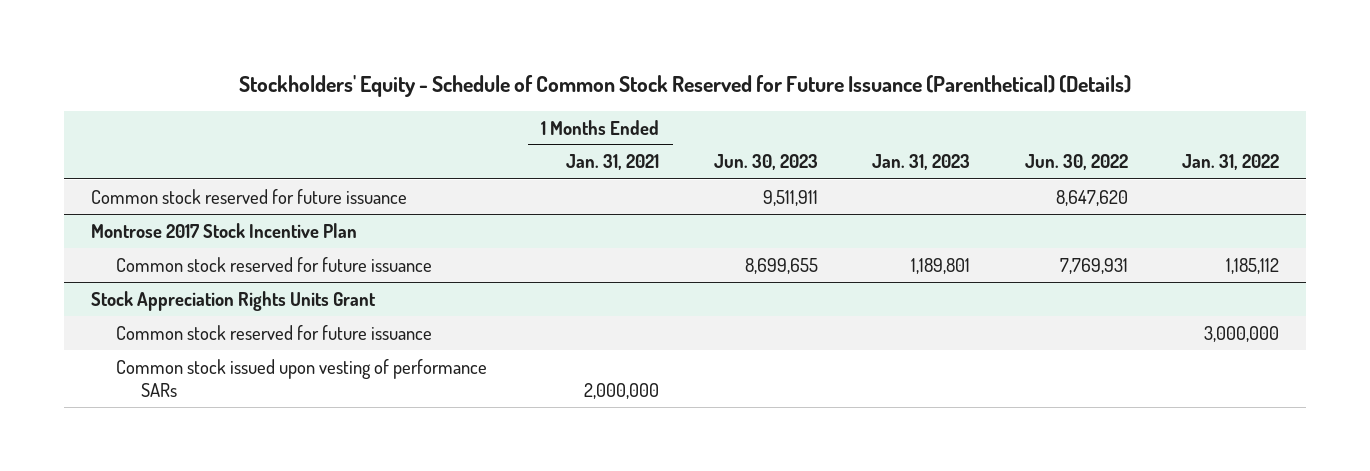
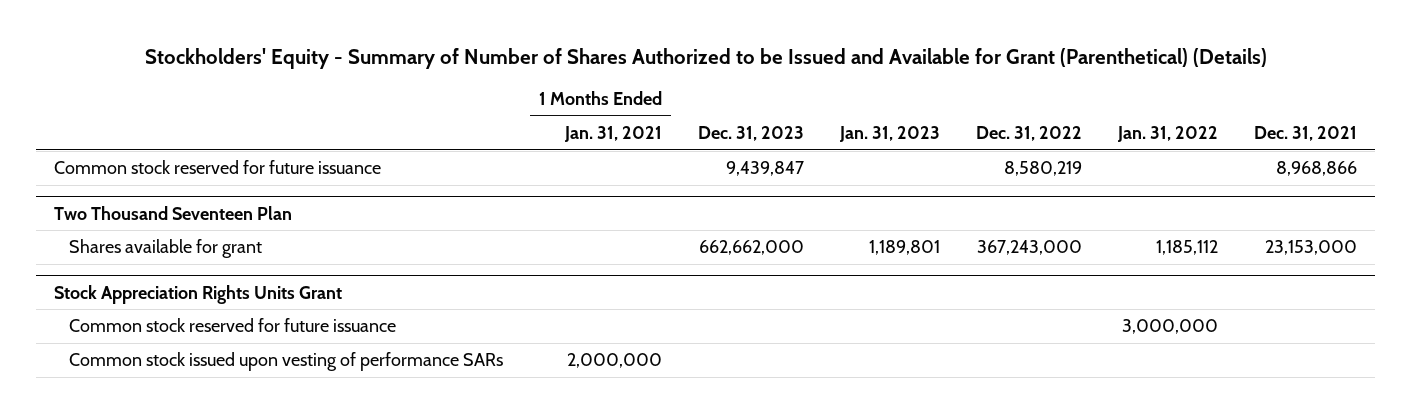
- Stockholders' Equity - Schedule of Common Stock Reserved for Future Issuance (Parenthetical) (Details)
+ Stockholders' Equity - Summary of Number of Shares Authorized to be Issued and Available for Grant (Parenthetical) (Details)
- | 1 Months Ended Jan. 31, 2021 | Jun. 30, 2023 | Jan. 31, 2023 | Jun. 30, 2022 | Jan. 31, 2022
+ | 1 Months Ended Jan. 31, 2021 | Dec. 31, 2023 | Jan. 31, 2023 | Dec. 31, 2022 | Jan. 31, 2022 | Dec. 31, 2021
- Montrose 2017 Stock Incentive Plan
- Common stock reserved for future issuance | | 8,699,655 | 1,189,801 | 7,769,931 | 1,185,112
+ Two Thousand Seventeen Plan
+ Shares available for grant | | 662,662,000 | 1,189,801 | 367,243,000 | 1,185,112 | 23,153,000

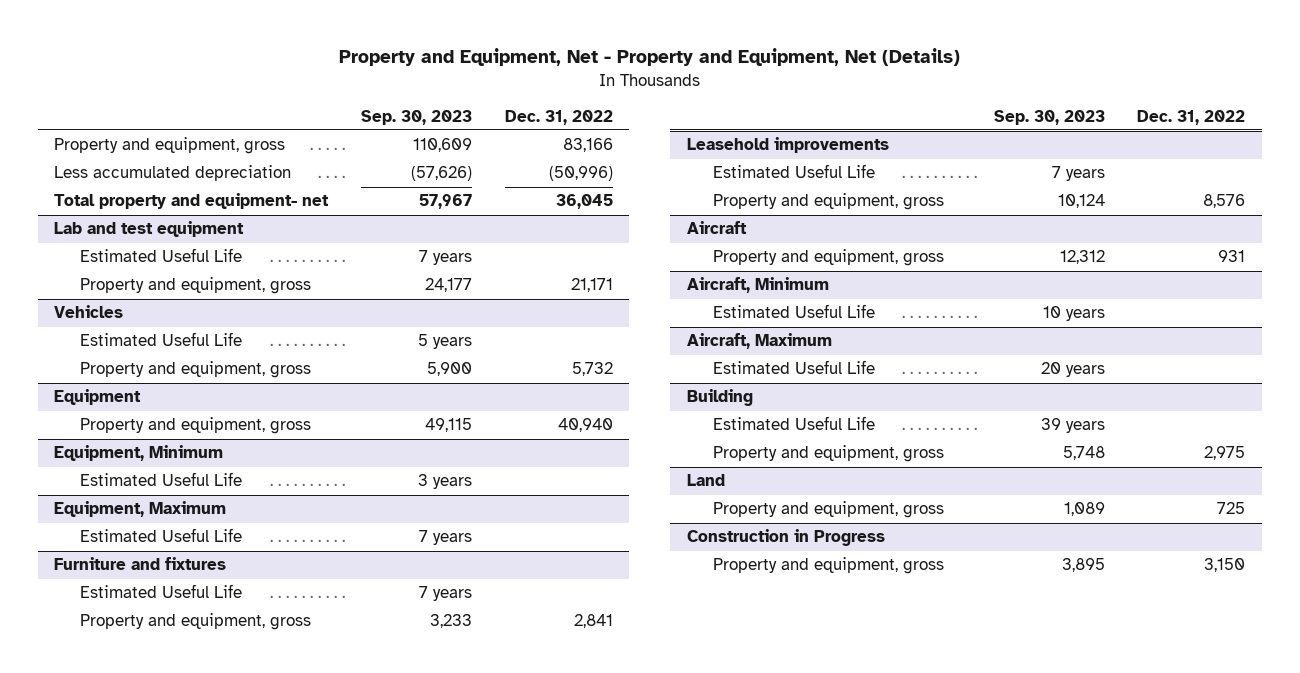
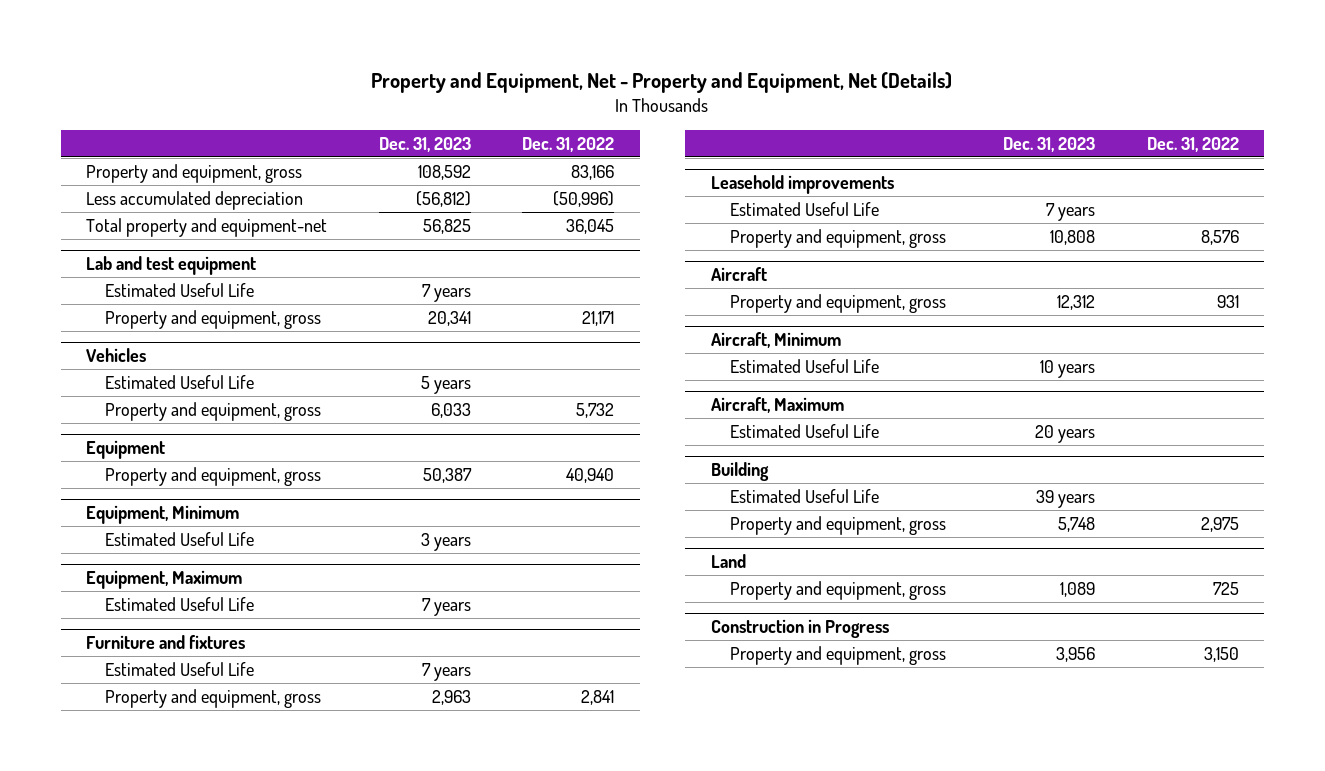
- | Sep. 30, 2023 | Dec. 31, 2022
+ | Dec. 31, 2023 | Dec. 31, 2022
- Total property and equipment- net | 57,967 | 36,045
+ Total property and equipment-net | 56,825 | 36,045

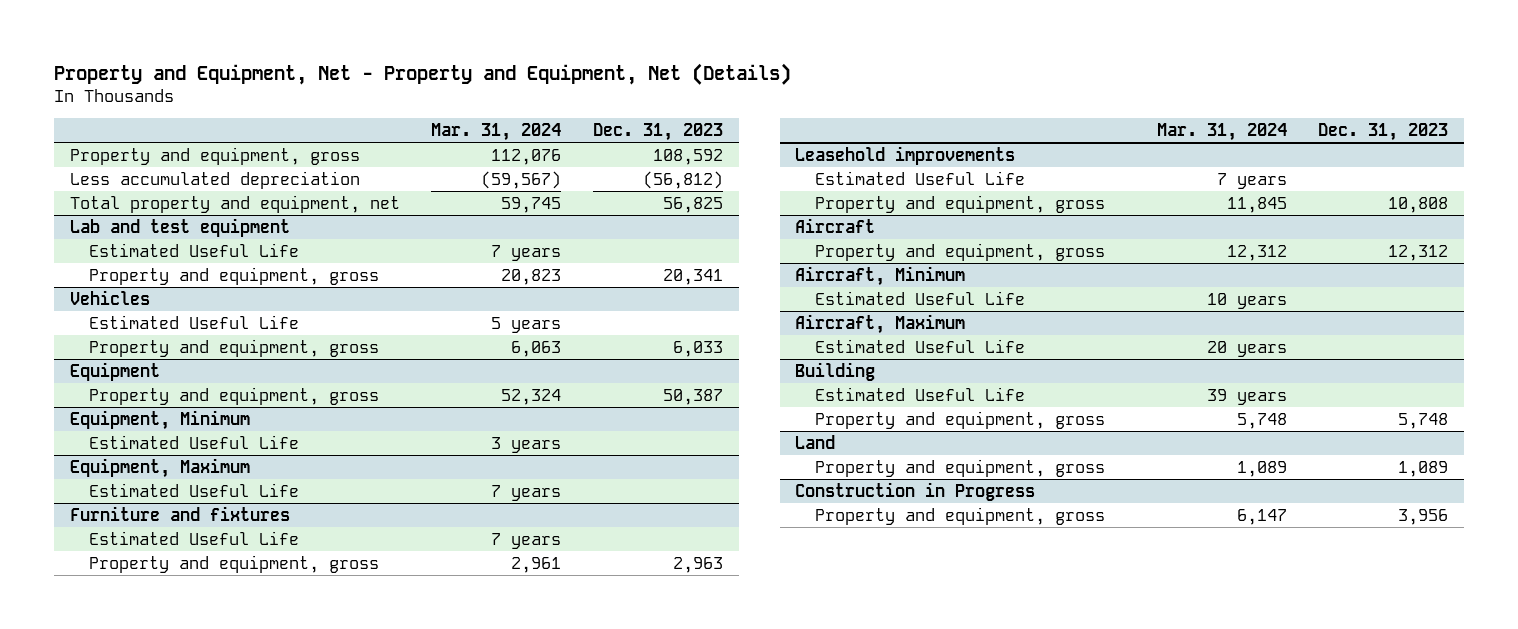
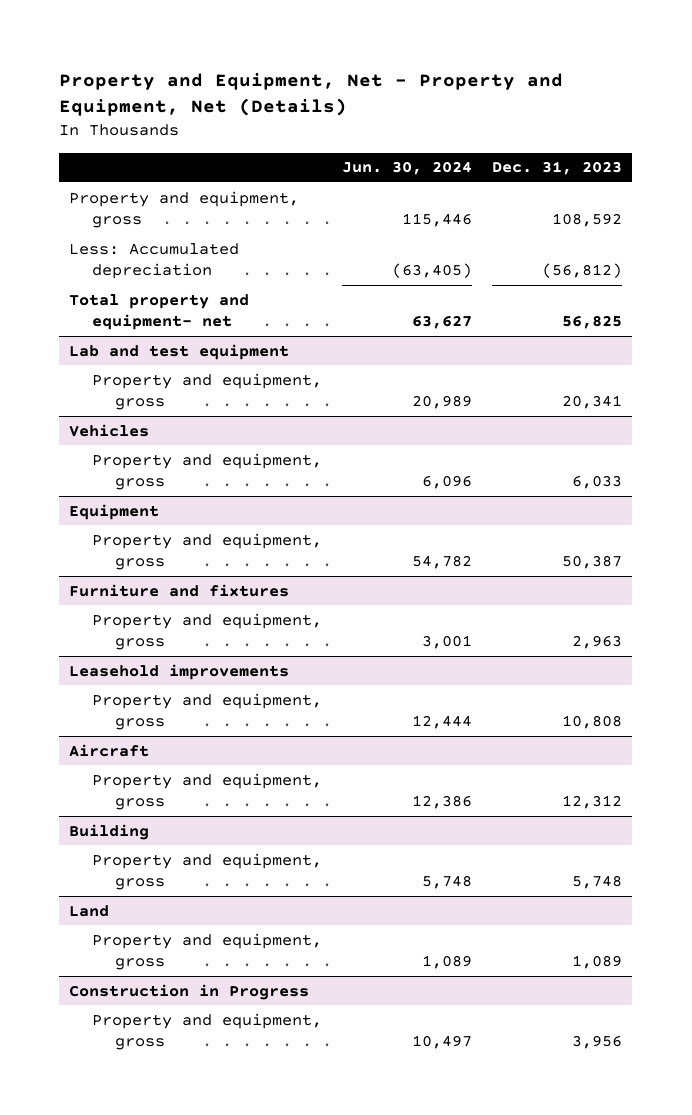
- | Mar. 31, 2024 | Dec. 31, 2023
+ | Jun. 30, 2024 | Dec. 31, 2023
- Less accumulated depreciation | (59,567) | (56,812)
- Total property and equipment, net | 59,745 | 56,825
+ Less: Accumulated depreciation | (63,405) | (56,812)
+ Total property and equipment- net | 63,627 | 56,825
@ Lab and test equipment
- Estimated Useful Life | 7 years |
@ Vehicles
- Estimated Useful Life | 5 years |
- Equipment, Minimum
- Estimated Useful Life | 3 years |
- Equipment, Maximum
- Estimated Useful Life | 7 years |
@ Furniture and fixtures
- Estimated Useful Life | 7 years |
@ Leasehold improvements
- Estimated Useful Life | 7 years |
- Aircraft, Minimum
- Estimated Useful Life | 10 years |
- Aircraft, Maximum
- Estimated Useful Life | 20 years |
@ Building
- Estimated Useful Life | 39 years |

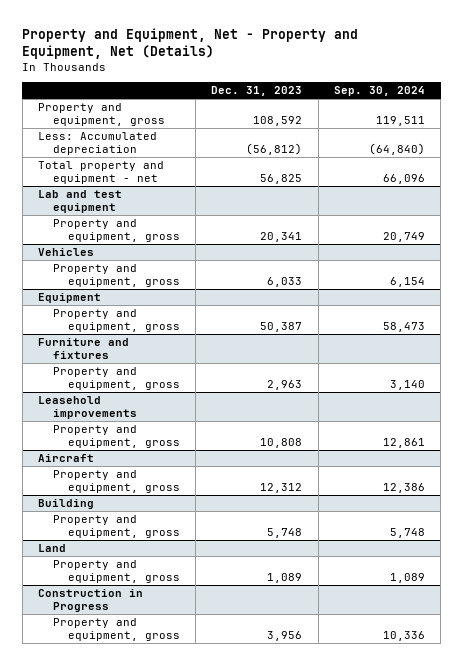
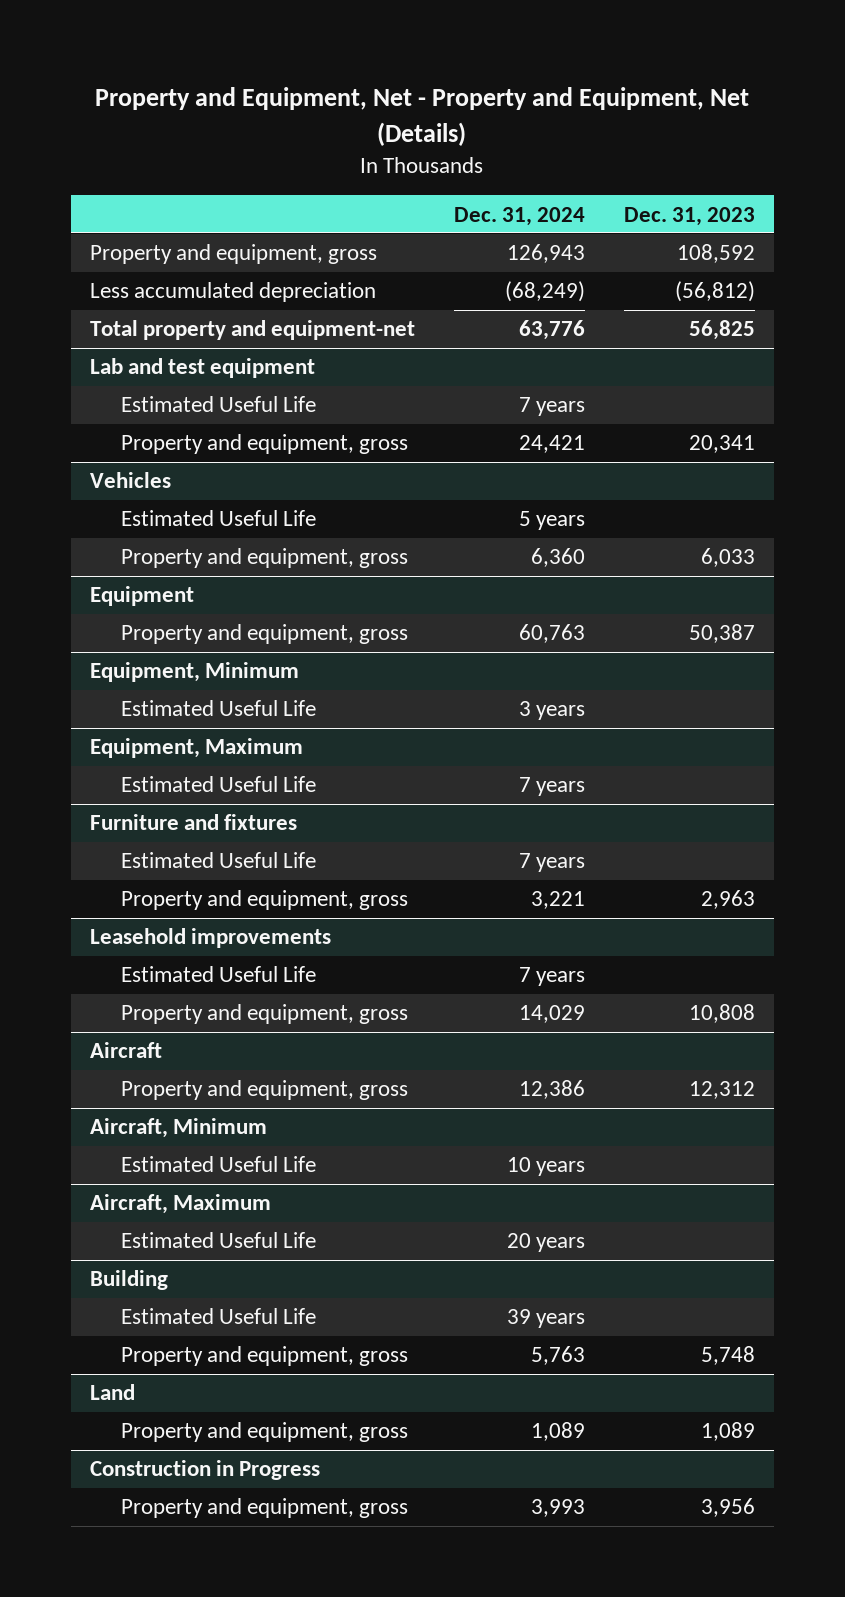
- | Dec. 31, 2023 | Sep. 30, 2024
+ | Dec. 31, 2024 | Dec. 31, 2023
- Less: Accumulated depreciation | (56,812) | (64,840)
- Total property and equipment - net | 56,825 | 66,096
+ Less accumulated depreciation | (68,249) | (56,812)
+ Total property and equipment-net | 63,776 | 56,825
@ Lab and test equipment
+ Estimated Useful Life | 7 years |
@ Vehicles
+ Estimated Useful Life | 5 years |
+ Equipment, Minimum
+ Estimated Useful Life | 3 years |
+ Equipment, Maximum
+ Estimated Useful Life | 7 years |
@ Furniture and fixtures
+ Estimated Useful Life | 7 years |
@ Leasehold improvements
+ Estimated Useful Life | 7 years |
+ Aircraft, Minimum
+ Estimated Useful Life | 10 years |
+ Aircraft, Maximum
+ Estimated Useful Life | 20 years |
@ Building
+ Estimated Useful Life | 39 years |

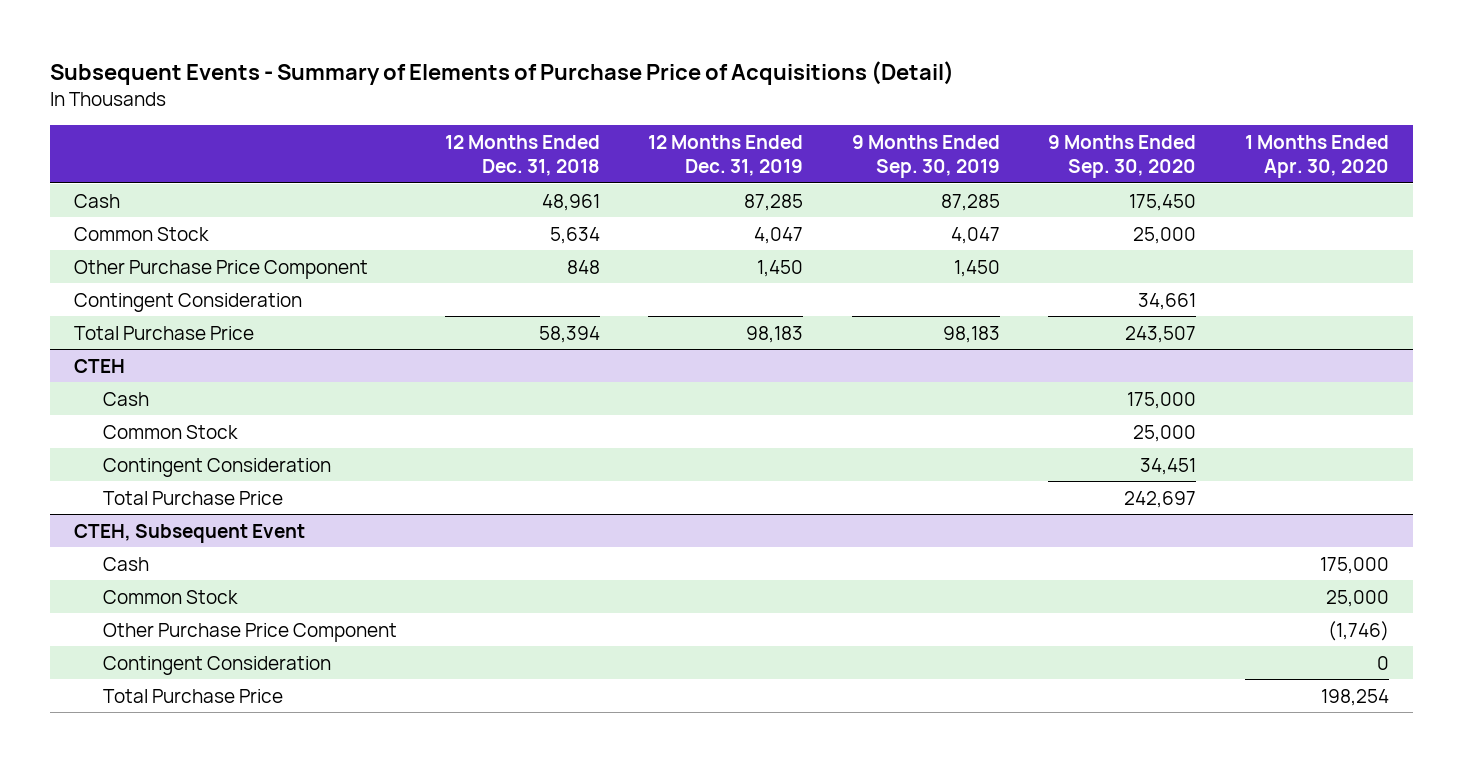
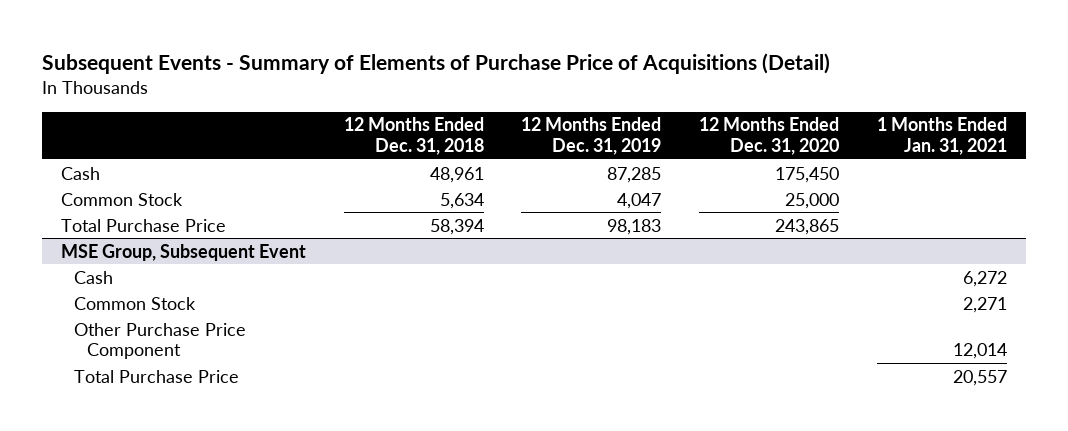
- | 12 Months Ended Dec. 31, 2018 | 12 Months Ended Dec. 31, 2019 | 9 Months Ended Sep. 30, 2019 | 9 Months Ended Sep. 30, 2020 | 1 Months Ended Apr. 30, 2020
+ | 12 Months Ended Dec. 31, 2018 | 12 Months Ended Dec. 31, 2019 | 12 Months Ended Dec. 31, 2020 | 1 Months Ended Jan. 31, 2021
- Other Purchase Price Component | 848 | 1,450 | 1,450 | |
- Contingent Consideration | | | | 34,661 |
- CTEH
- Cash | | | | 175,000 |
- Common Stock | | | | 25,000 |
- Contingent Consideration | | | | 34,451 |
- Total Purchase Price | | | | 242,697 |
- CTEH, Subsequent Event
- Cash | | | | | 175,000
- Common Stock | | | | | 25,000
- Other Purchase Price Component | | | | | (1,746)
- Contingent Consideration | | | | | 0
- Total Purchase Price | | | | | 198,254
+ MSE Group, Subsequent Event
+ Cash | | | | 6,272
+ Common Stock | | | | 2,271
+ Other Purchase Price Component | | | | 12,014
+ Total Purchase Price | | | | 20,557

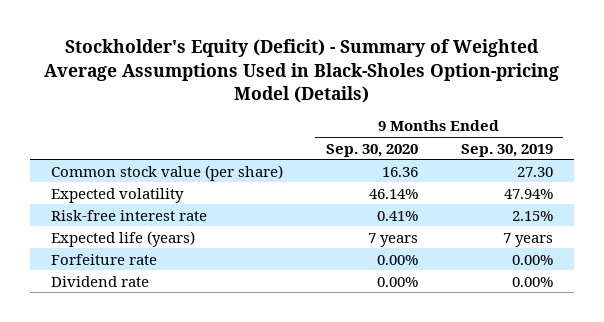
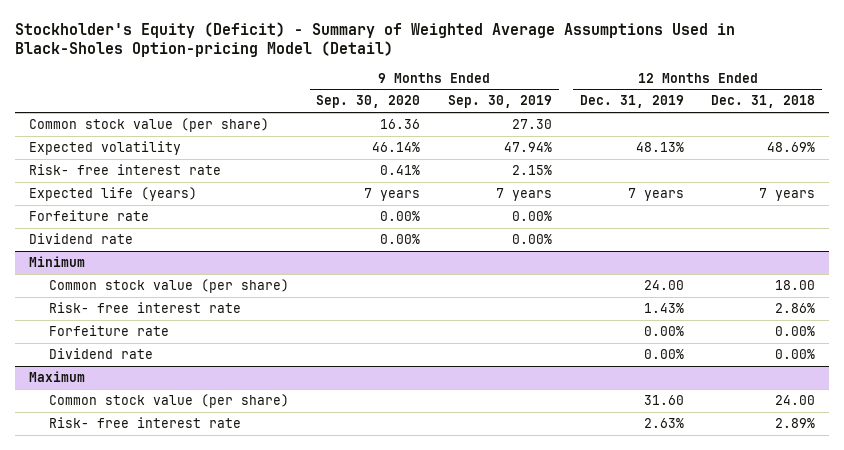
- Stockholder's Equity (Deficit) - Summary of Weighted Average Assumptions Used in Black-Sholes Option-pricing Model (Details)
+ Stockholder's Equity (Deficit) - Summary of Weighted Average Assumptions Used in Black-Sholes Option-pricing Model (Detail)
- | 9 Months Ended Sep. 30, 2020 | 9 Months Ended Sep. 30, 2019
+ | 9 Months Ended Sep. 30, 2020 | 9 Months Ended Sep. 30, 2019 | 12 Months Ended Dec. 31, 2019 | 12 Months Ended Dec. 31, 2018
- Risk-free interest rate | 0.41% | 2.15%
+ Risk- free interest rate | 0.41% | 2.15% | |
+ Minimum
+ Common stock value (per share) | | | 24.00 | 18.00
+ Risk- free interest rate | | | 1.43% | 2.86%
+ Forfeiture rate | | | 0.00% | 0.00%
+ Dividend rate | | | 0.00% | 0.00%
+ Maximum
+ Common stock value (per share) | | | 31.60 | 24.00
+ Risk- free interest rate | | | 2.63% | 2.89%

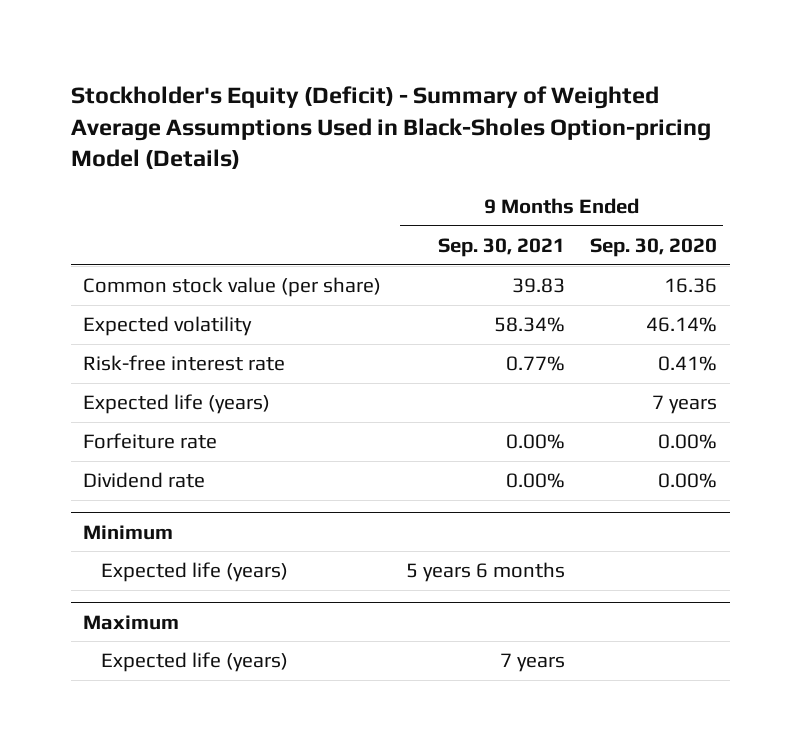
- Stockholder's Equity (Deficit) - Summary of Weighted Average Assumptions Used in Black-Sholes Option-pricing Model (Detail)
+ Stockholder's Equity (Deficit) - Summary of Weighted Average Assumptions Used in Black-Sholes Option-pricing Model (Details)
- | 9 Months Ended Sep. 30, 2020 | 9 Months Ended Sep. 30, 2019 | 12 Months Ended Dec. 31, 2019 | 12 Months Ended Dec. 31, 2018
+ | 9 Months Ended Sep. 30, 2021 | 9 Months Ended Sep. 30, 2020
- Risk- free interest rate | 0.41% | 2.15% | |
+ Risk-free interest rate | 0.77% | 0.41%
@ Minimum
- Common stock value (per share) | | | 24.00 | 18.00
- Risk- free interest rate | | | 1.43% | 2.86%
- Forfeiture rate | | | 0.00% | 0.00%
- Dividend rate | | | 0.00% | 0.00%
+ Expected life (years) | 5 years 6 months |
@ Maximum
- Common stock value (per share) | | | 31.60 | 24.00
- Risk- free interest rate | | | 2.63% | 2.89%
+ Expected life (years) | 7 years |

